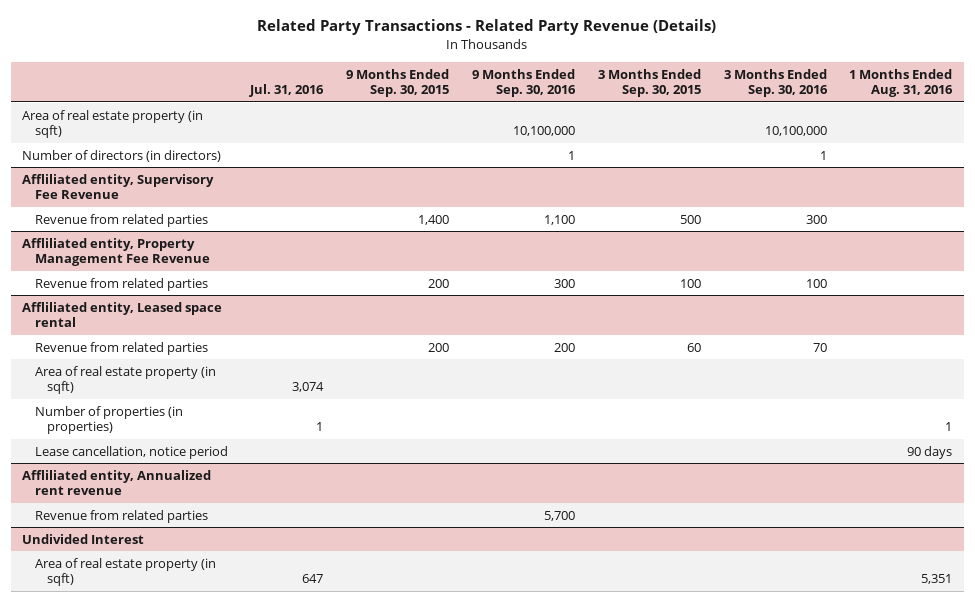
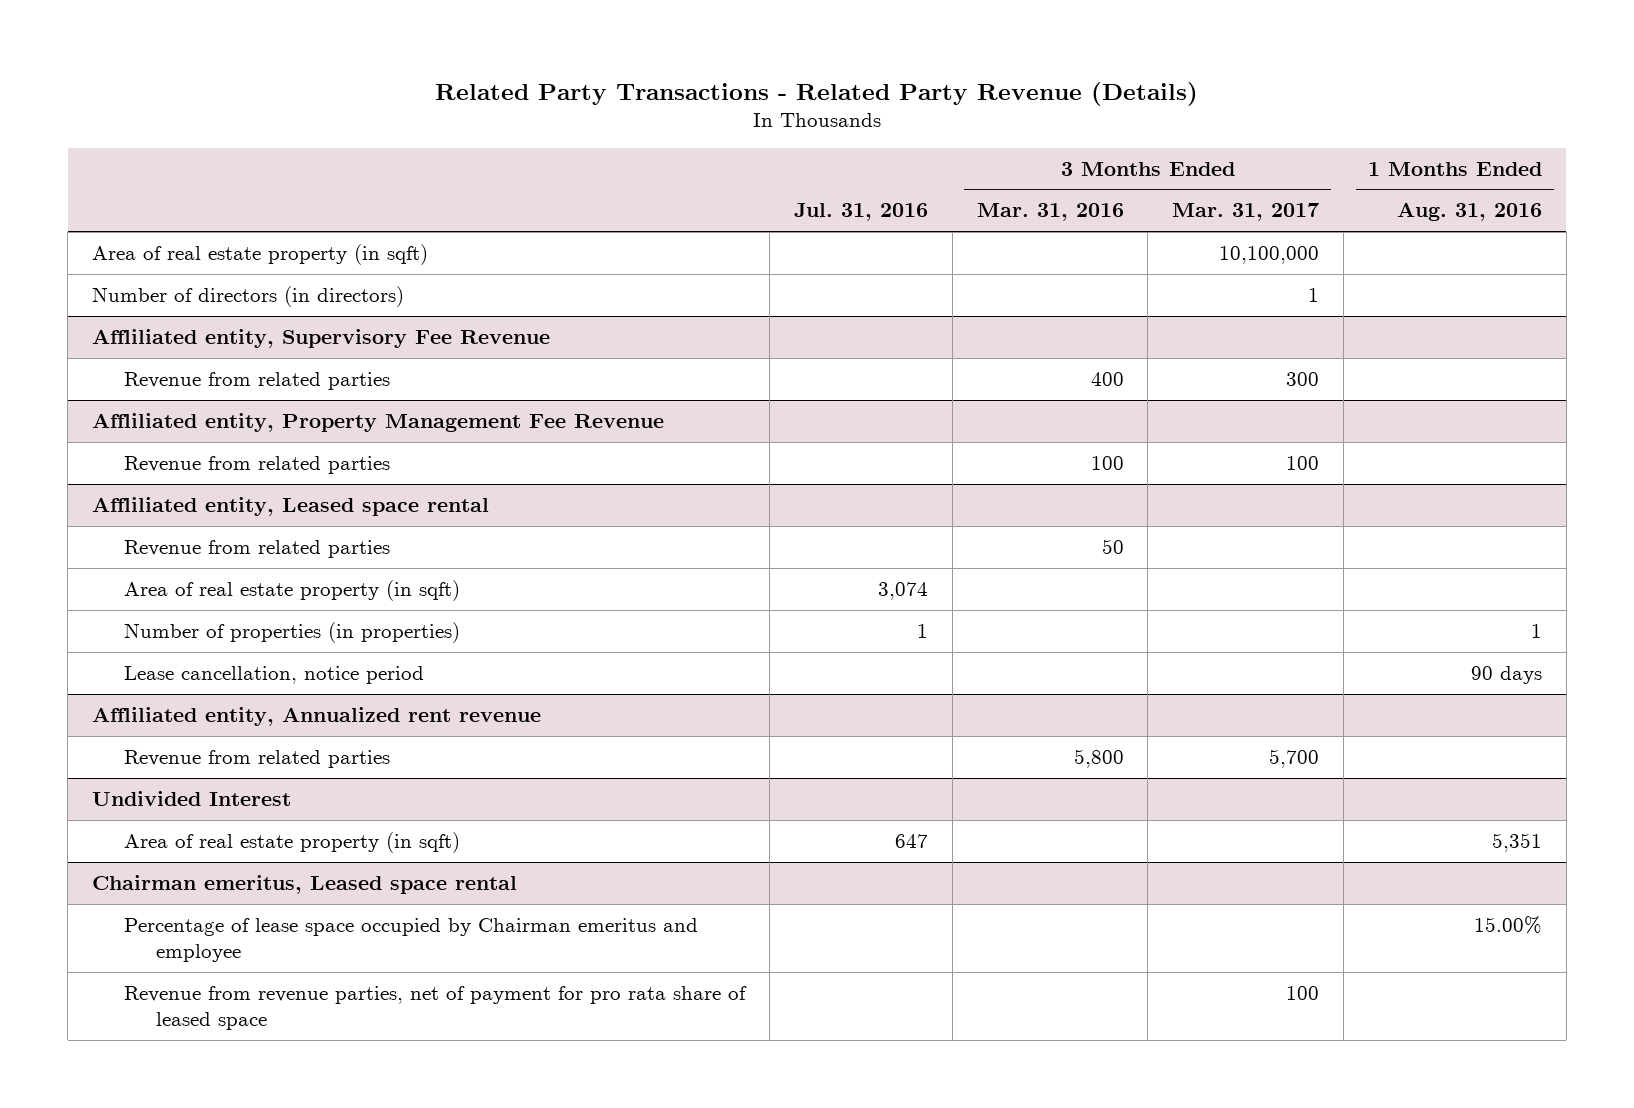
- | Jul. 31, 2016 | 9 Months Ended Sep. 30, 2015 | 9 Months Ended Sep. 30, 2016 | 3 Months Ended Sep. 30, 2015 | 3 Months Ended Sep. 30, 2016 | 1 Months Ended Aug. 31, 2016
+ | Jul. 31, 2016 | 3 Months Ended Mar. 31, 2016 | 3 Months Ended Mar. 31, 2017 | 1 Months Ended Aug. 31, 2016
+ Chairman emeritus, Leased space rental
+ Percentage of lease space occupied by Chairman emeritus and employee | | | | 15.00%
+ Revenue from revenue parties, net of payment for pro rata share of leased space | | | 100 |

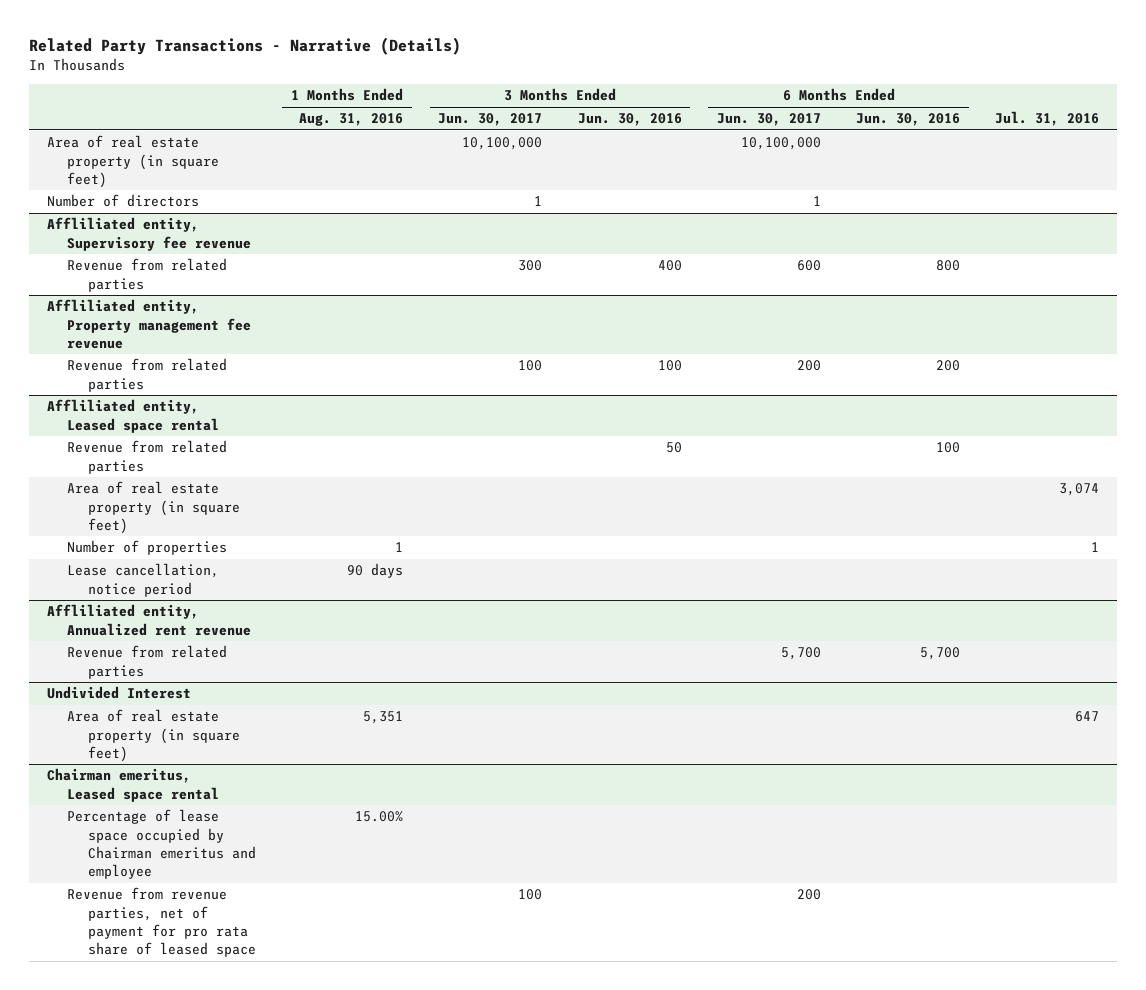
- Related Party Transactions - Related Party Revenue (Details)
+ Related Party Transactions - Narrative (Details)
- | Jul. 31, 2016 | 3 Months Ended Mar. 31, 2016 | 3 Months Ended Mar. 31, 2017 | 1 Months Ended Aug. 31, 2016
+ | 1 Months Ended Aug. 31, 2016 | 3 Months Ended Jun. 30, 2017 | 3 Months Ended Jun. 30, 2016 | 6 Months Ended Jun. 30, 2017 | 6 Months Ended Jun. 30, 2016 | Jul. 31, 2016
- Area of real estate property (in sqft) | | | 10,100,000 |
- Number of directors (in directors) | | | 1 |
- Affliliated entity, Supervisory Fee Revenue
+ Area of real estate property (in square feet) | | 10,100,000 | | 10,100,000 | |
+ Number of directors | | 1 | | 1 | |
+ Affliliated entity, Supervisory fee revenue
- Affliliated entity, Property Management Fee Revenue
+ Affliliated entity, Property management fee revenue
@ Affliliated entity, Leased space rental
- Area of real estate property (in sqft) | 3,074 | | |
- Number of properties (in properties) | 1 | | | 1
+ Area of real estate property (in square feet) | | | | | | 3,074
+ Number of properties | 1 | | | | | 1
@ Undivided Interest
- Area of real estate property (in sqft) | 647 | | | 5,351
+ Area of real estate property (in square feet) | 5,351 | | | | | 647

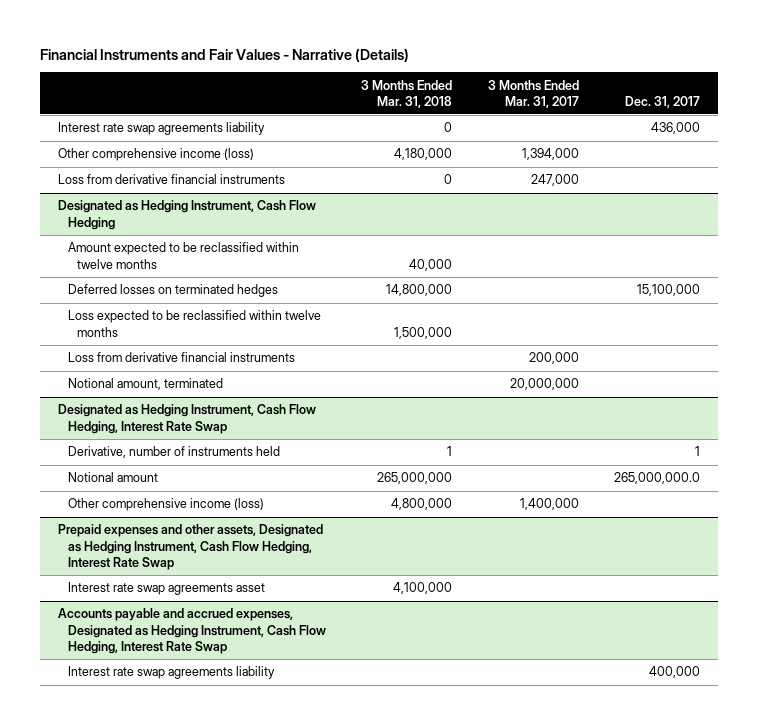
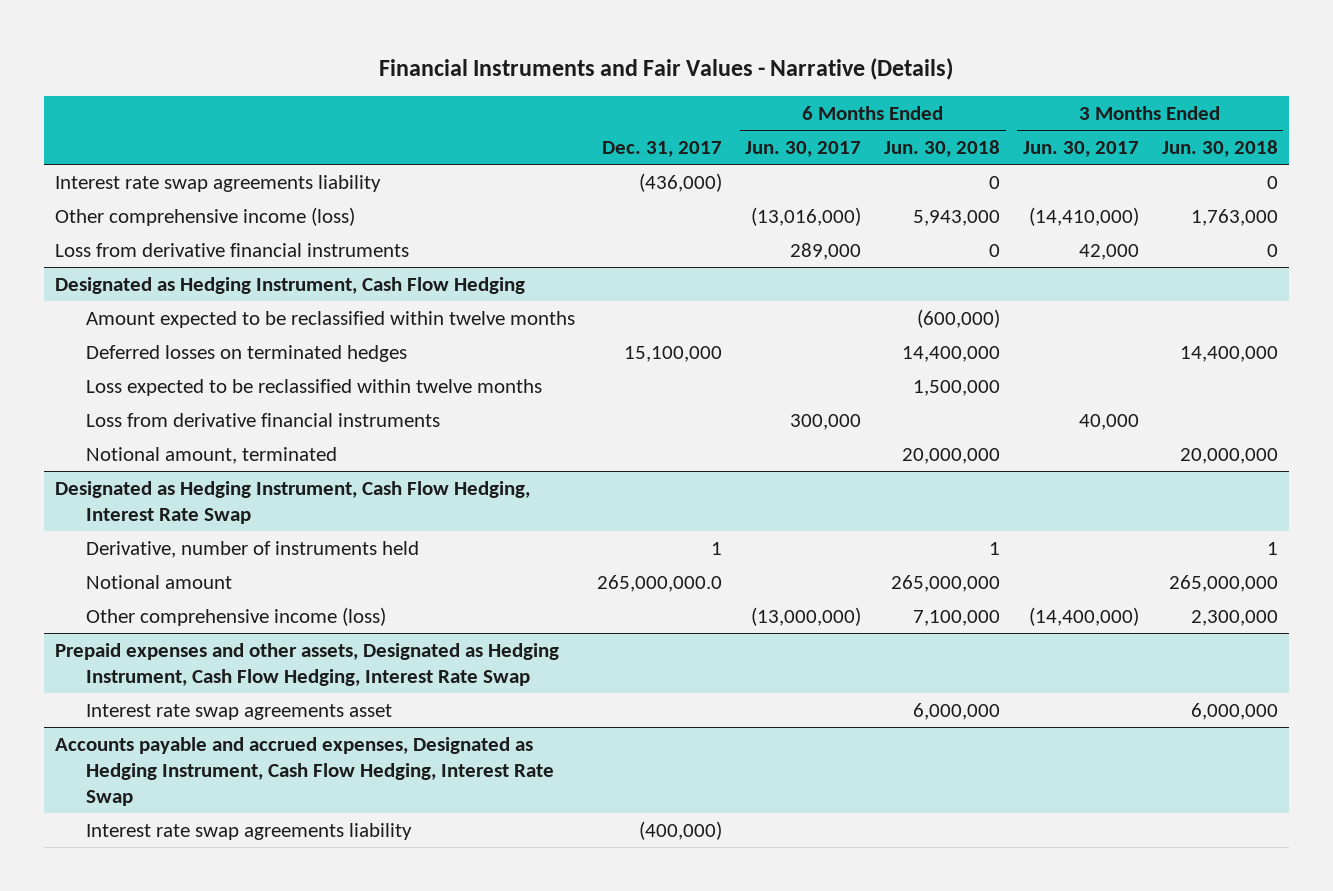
- | 3 Months Ended Mar. 31, 2018 | 3 Months Ended Mar. 31, 2017 | Dec. 31, 2017
+ | Dec. 31, 2017 | 6 Months Ended Jun. 30, 2017 | 6 Months Ended Jun. 30, 2018 | 3 Months Ended Jun. 30, 2017 | 3 Months Ended Jun. 30, 2018
- Interest rate swap agreements liability | 0 | | 436,000
+ Interest rate swap agreements liability | (436,000) | | 0 | | 0
@ Accounts payable and accrued expenses, Designated as Hedging Instrument, Cash Flow Hedging, Interest Rate Swap
- Interest rate swap agreements liability | | | 400,000
+ Interest rate swap agreements liability | (400,000) | | | |

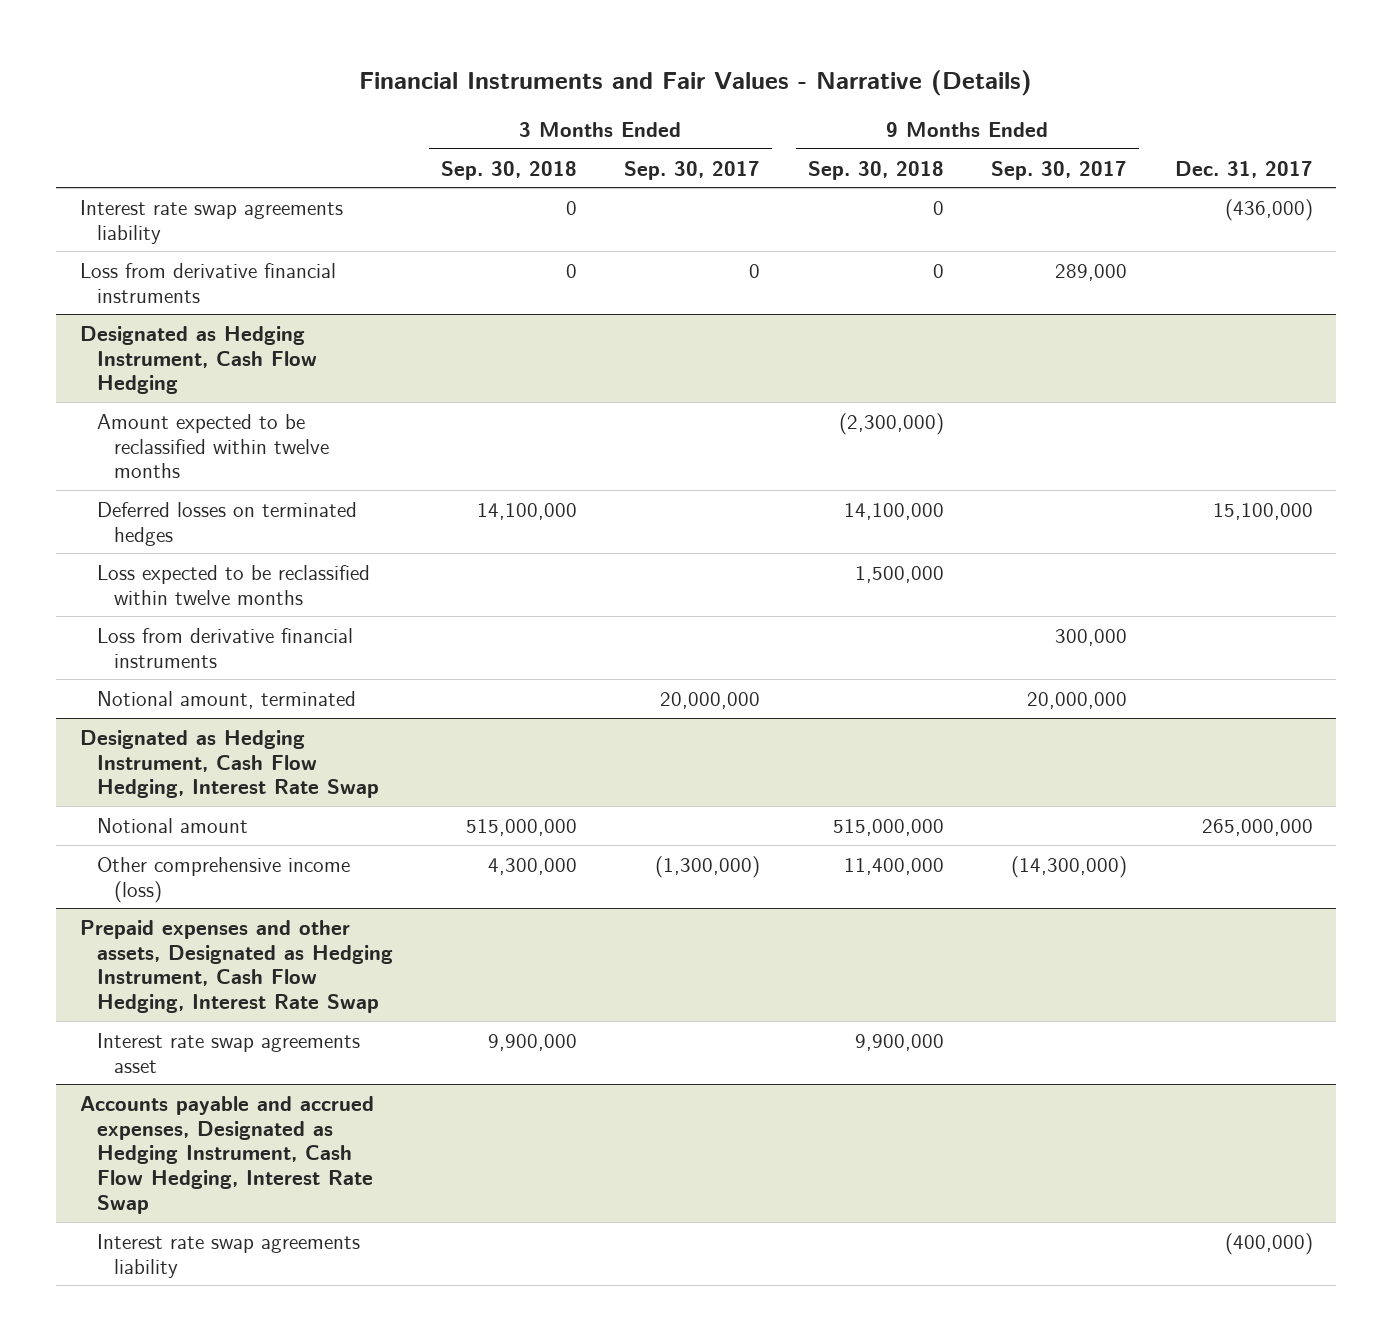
- | Dec. 31, 2017 | 6 Months Ended Jun. 30, 2017 | 6 Months Ended Jun. 30, 2018 | 3 Months Ended Jun. 30, 2017 | 3 Months Ended Jun. 30, 2018
+ | 3 Months Ended Sep. 30, 2018 | 3 Months Ended Sep. 30, 2017 | 9 Months Ended Sep. 30, 2018 | 9 Months Ended Sep. 30, 2017 | Dec. 31, 2017
- Other comprehensive income (loss) | | (13,016,000) | 5,943,000 | (14,410,000) | 1,763,000
@ Designated as Hedging Instrument, Cash Flow Hedging, Interest Rate Swap
- Derivative, number of instruments held | 1 | | 1 | | 1
- Notional amount | 265,000,000.0 | | 265,000,000 | | 265,000,000
+ Notional amount | 515,000,000 | | 515,000,000 | | 265,000,000

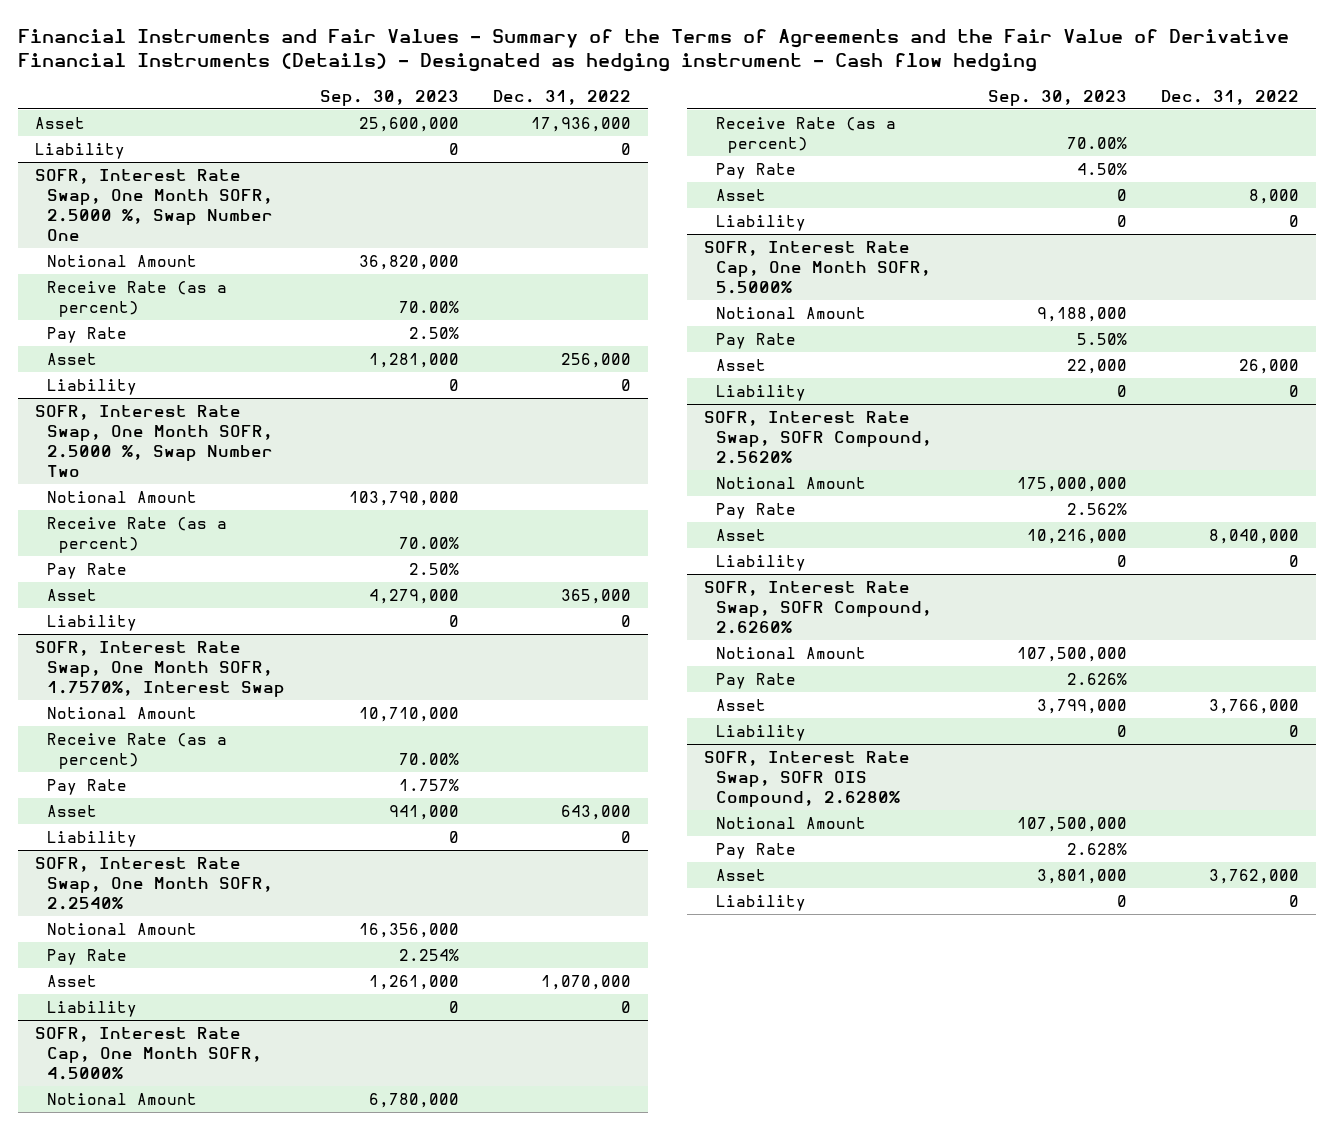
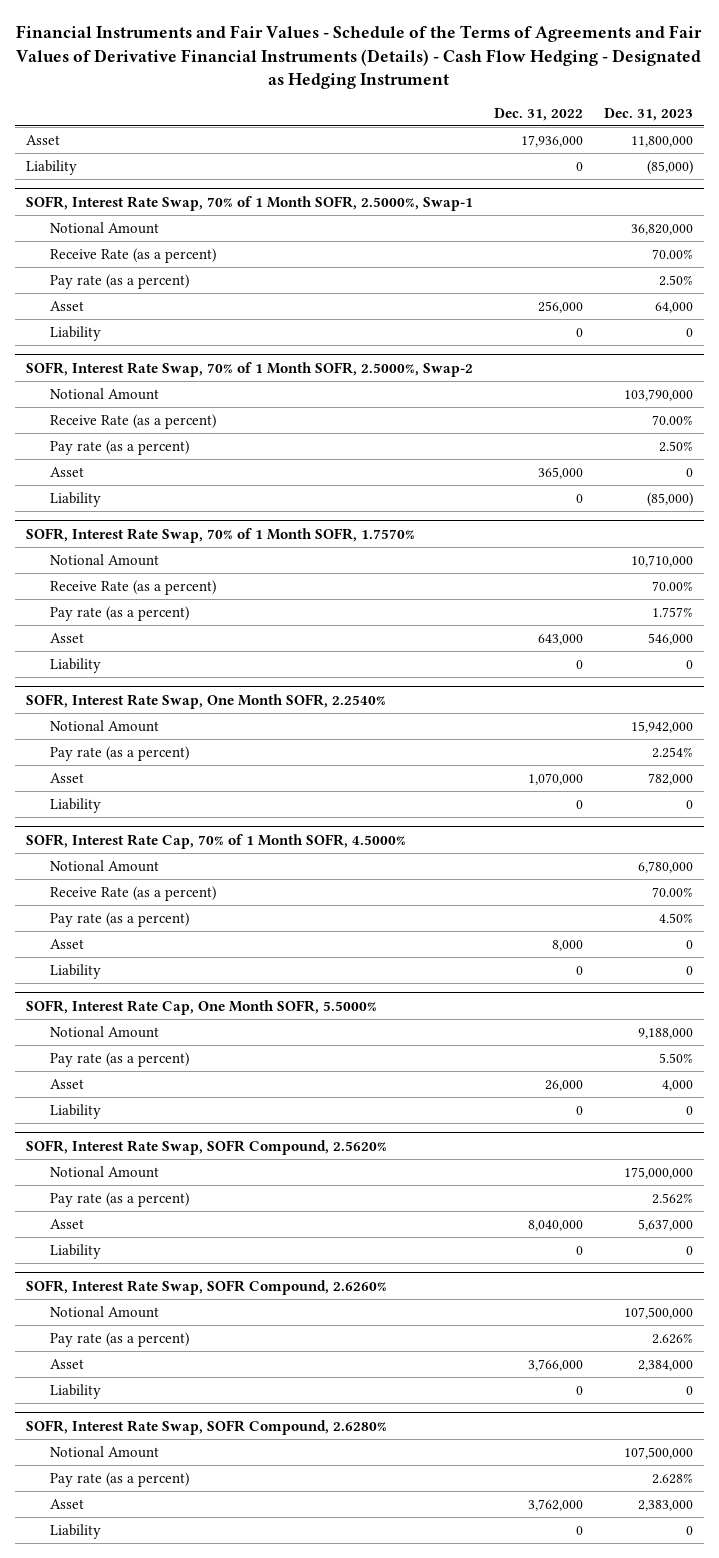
- Financial Instruments and Fair Values - Summary of the Terms of Agreements and the Fair Value of Derivative Financial Instruments (Details) - Designated as hedging instrument - Cash flow hedging
+ Financial Instruments and Fair Values - Schedule of the Terms of Agreements and Fair Values of Derivative Financial Instruments (Details) - Cash Flow Hedging - Designated as Hedging Instrument
- | Sep. 30, 2023 | Dec. 31, 2022
+ | Dec. 31, 2022 | Dec. 31, 2023
- SOFR, Interest Rate Swap, One Month SOFR, 2.5000 %, Swap Number One
+ SOFR, Interest Rate Swap, 70% of 1 Month SOFR, 2.5000%, Swap-1
- Pay Rate | 2.50% |
+ Pay rate (as a percent) | | 2.50%
- SOFR, Interest Rate Swap, One Month SOFR, 2.5000 %, Swap Number Two
+ SOFR, Interest Rate Swap, 70% of 1 Month SOFR, 2.5000%, Swap-2
- Pay Rate | 2.50% |
+ Pay rate (as a percent) | | 2.50%
- SOFR, Interest Rate Swap, One Month SOFR, 1.7570%, Interest Swap
+ SOFR, Interest Rate Swap, 70% of 1 Month SOFR, 1.7570%
- Pay Rate | 1.757% |
+ Pay rate (as a percent) | | 1.757%
@ SOFR, Interest Rate Swap, One Month SOFR, 2.2540%
- Pay Rate | 2.254% |
+ Pay rate (as a percent) | | 2.254%
- SOFR, Interest Rate Cap, One Month SOFR, 4.5000%
+ SOFR, Interest Rate Cap, 70% of 1 Month SOFR, 4.5000%
- Pay Rate | 4.50% |
+ Pay rate (as a percent) | | 4.50%
@ SOFR, Interest Rate Cap, One Month SOFR, 5.5000%
- Pay Rate | 5.50% |
+ Pay rate (as a percent) | | 5.50%
@ SOFR, Interest Rate Swap, SOFR Compound, 2.5620%
- Pay Rate | 2.562% |
+ Pay rate (as a percent) | | 2.562%
@ SOFR, Interest Rate Swap, SOFR Compound, 2.6260%
- Pay Rate | 2.626% |
+ Pay rate (as a percent) | | 2.626%
- SOFR, Interest Rate Swap, SOFR OIS Compound, 2.6280%
+ SOFR, Interest Rate Swap, SOFR Compound, 2.6280%
- Pay Rate | 2.628% |
+ Pay rate (as a percent) | | 2.628%

